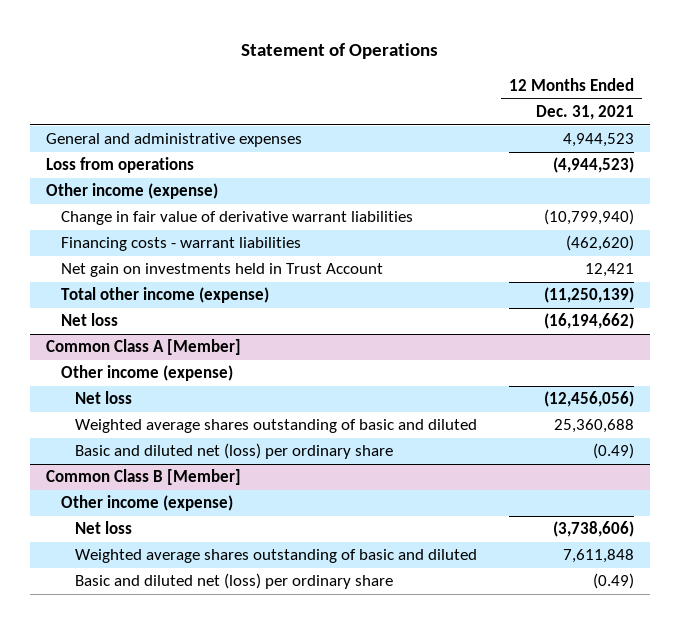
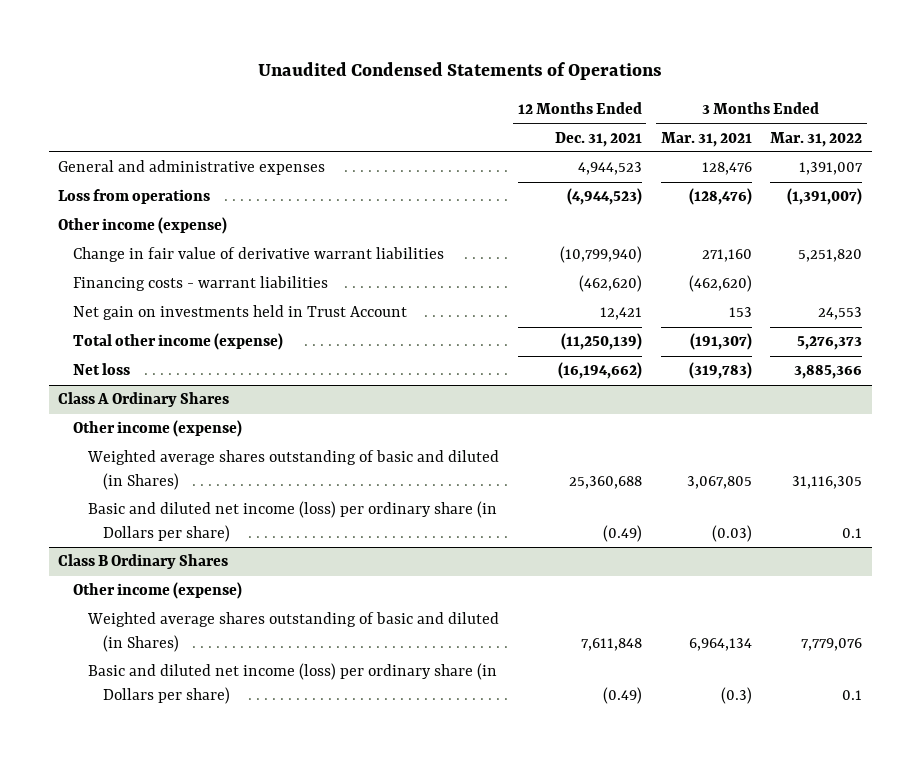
- Statement of Operations
+ Unaudited Condensed Statements of Operations
- | 12 Months Ended Dec. 31, 2021
+ | 12 Months Ended Dec. 31, 2021 | 3 Months Ended Mar. 31, 2021 | 3 Months Ended Mar. 31, 2022
- Common Class A [Member]
+ Class A Ordinary Shares
- Net loss | (12,456,056)
- Weighted average shares outstanding of basic and diluted | 25,360,688
- Basic and diluted net (loss) per ordinary share | (0.49)
- Common Class B [Member]
+ Weighted average shares outstanding of basic and diluted (in Shares) | 25,360,688 | 3,067,805 | 31,116,305
+ Basic and diluted net income (loss) per ordinary share (in Dollars per share) | (0.49) | (0.03) | 0.1
+ Class B Ordinary Shares
- Net loss | (3,738,606)
- Weighted average shares outstanding of basic and diluted | 7,611,848
- Basic and diluted net (loss) per ordinary share | (0.49)
+ Weighted average shares outstanding of basic and diluted (in Shares) | 7,611,848 | 6,964,134 | 7,779,076
+ Basic and diluted net income (loss) per ordinary share (in Dollars per share) | (0.49) | (0.3) | 0.1

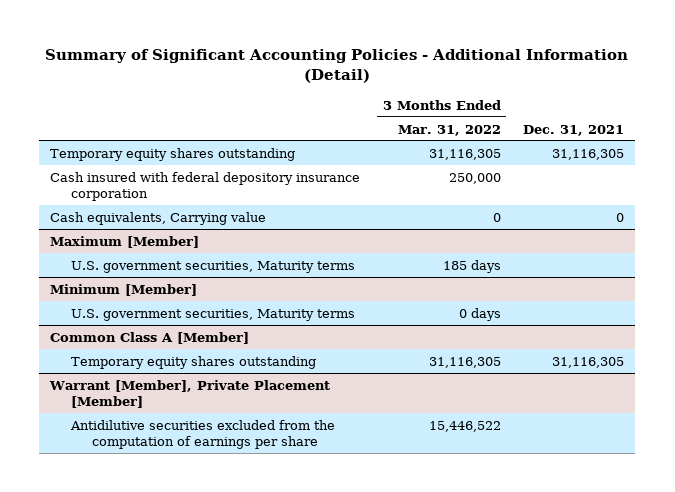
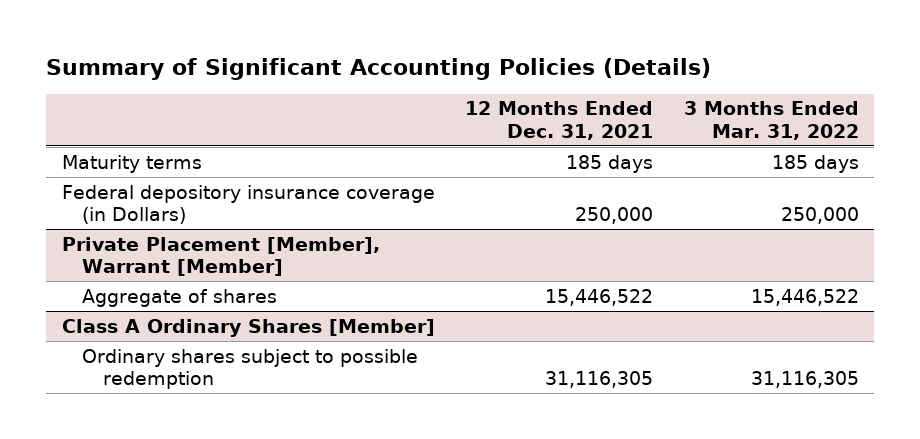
- Summary of Significant Accounting Policies - Additional Information (Detail)
+ Summary of Significant Accounting Policies (Details)
- | 3 Months Ended Mar. 31, 2022 | Dec. 31, 2021
+ | 12 Months Ended Dec. 31, 2021 | 3 Months Ended Mar. 31, 2022
- Temporary equity shares outstanding | 31,116,305 | 31,116,305
- Cash insured with federal depository insurance corporation | 250,000 |
- Cash equivalents, Carrying value | 0 | 0
- Maximum [Member]
- U.S. government securities, Maturity terms | 185 days |
- Minimum [Member]
- U.S. government securities, Maturity terms | 0 days |
- Common Class A [Member]
- Temporary equity shares outstanding | 31,116,305 | 31,116,305
- Warrant [Member], Private Placement [Member]
- Antidilutive securities excluded from the computation of earnings per share | 15,446,522 |
+ Maturity terms | 185 days | 185 days
+ Federal depository insurance coverage (in Dollars) | 250,000 | 250,000
+ Private Placement [Member], Warrant [Member]
+ Aggregate of shares | 15,446,522 | 15,446,522
+ Class A Ordinary Shares [Member]
+ Ordinary shares subject to possible redemption | 31,116,305 | 31,116,305

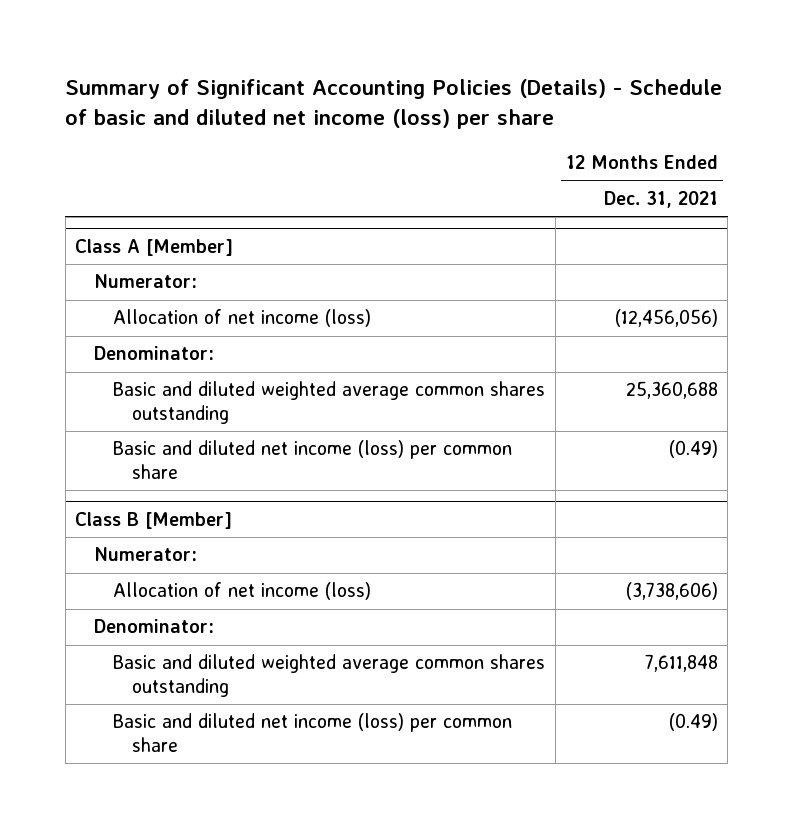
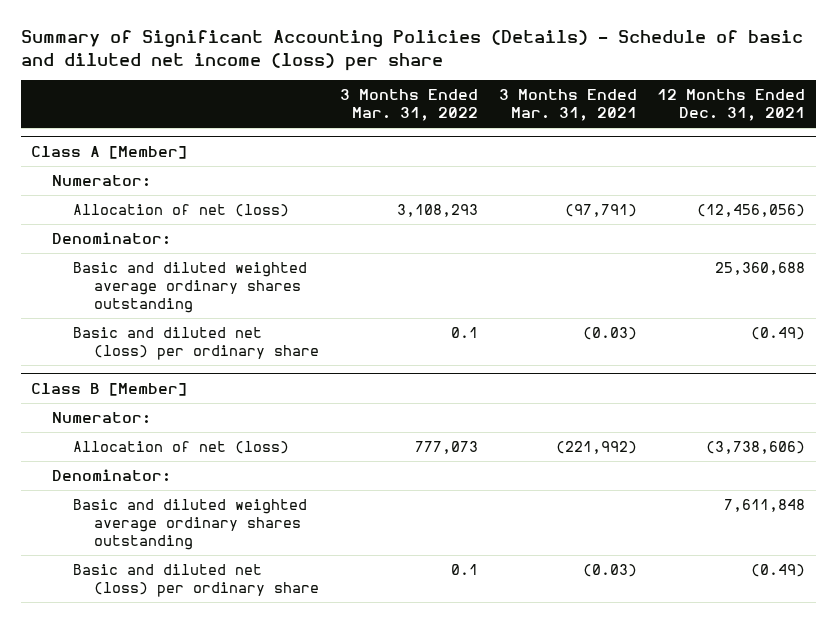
- | 12 Months Ended Dec. 31, 2021
+ | 3 Months Ended Mar. 31, 2022 | 3 Months Ended Mar. 31, 2021 | 12 Months Ended Dec. 31, 2021
@ Class A [Member]
- Allocation of net income (loss) | (12,456,056)
+ Allocation of net (loss) | 3,108,293 | (97,791) | (12,456,056)
- Basic and diluted weighted average common shares outstanding | 25,360,688
- Basic and diluted net income (loss) per common share | (0.49)
+ Basic and diluted weighted average ordinary shares outstanding | | | 25,360,688
+ Basic and diluted net (loss) per ordinary share | 0.1 | (0.03) | (0.49)
@ Class B [Member]
- Allocation of net income (loss) | (3,738,606)
+ Allocation of net (loss) | 777,073 | (221,992) | (3,738,606)
- Basic and diluted weighted average common shares outstanding | 7,611,848
- Basic and diluted net income (loss) per common share | (0.49)
+ Basic and diluted weighted average ordinary shares outstanding | | | 7,611,848
+ Basic and diluted net (loss) per ordinary share | 0.1 | (0.03) | (0.49)

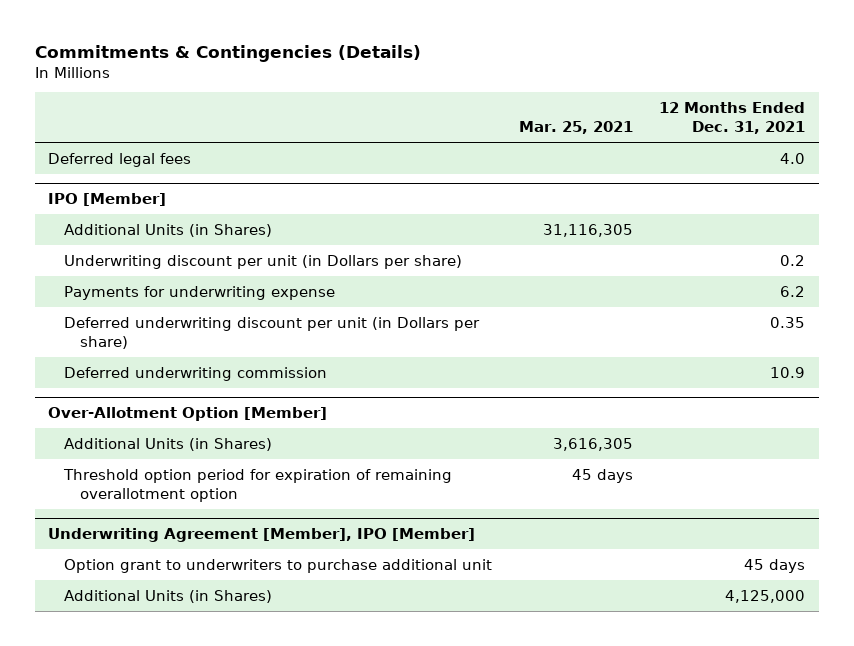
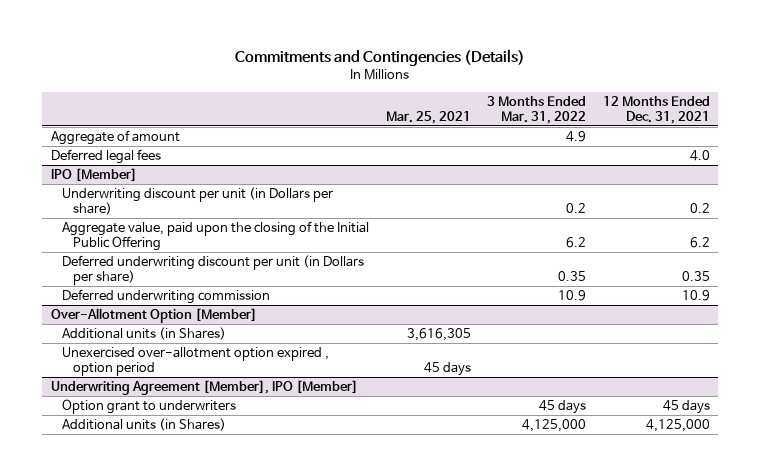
- Commitments & Contingencies (Details)
+ Commitments and Contingencies (Details)
- | Mar. 25, 2021 | 12 Months Ended Dec. 31, 2021
+ | Mar. 25, 2021 | 3 Months Ended Mar. 31, 2022 | 12 Months Ended Dec. 31, 2021
+ Aggregate of amount | | 4.9 |
@ IPO [Member]
- Additional Units (in Shares) | 31,116,305 |
- Payments for underwriting expense | | 6.2
+ Aggregate value, paid upon the closing of the Initial Public Offering | | 6.2 | 6.2
@ Over-Allotment Option [Member]
- Additional Units (in Shares) | 3,616,305 |
- Threshold option period for expiration of remaining overallotment option | 45 days |
+ Additional units (in Shares) | 3,616,305 | |
+ Unexercised over-allotment option expired , option period | 45 days | |
@ Underwriting Agreement [Member], IPO [Member]
- Option grant to underwriters to purchase additional unit | | 45 days
- Additional Units (in Shares) | | 4,125,000
+ Option grant to underwriters | | 45 days | 45 days
+ Additional units (in Shares) | | 4,125,000 | 4,125,000

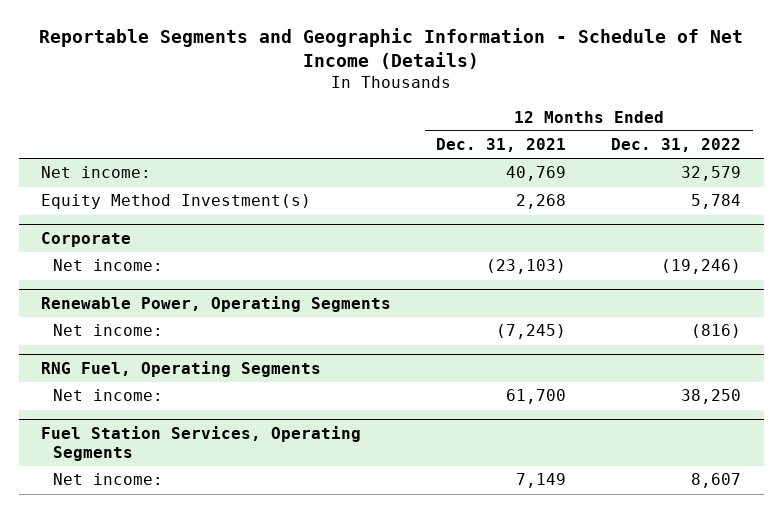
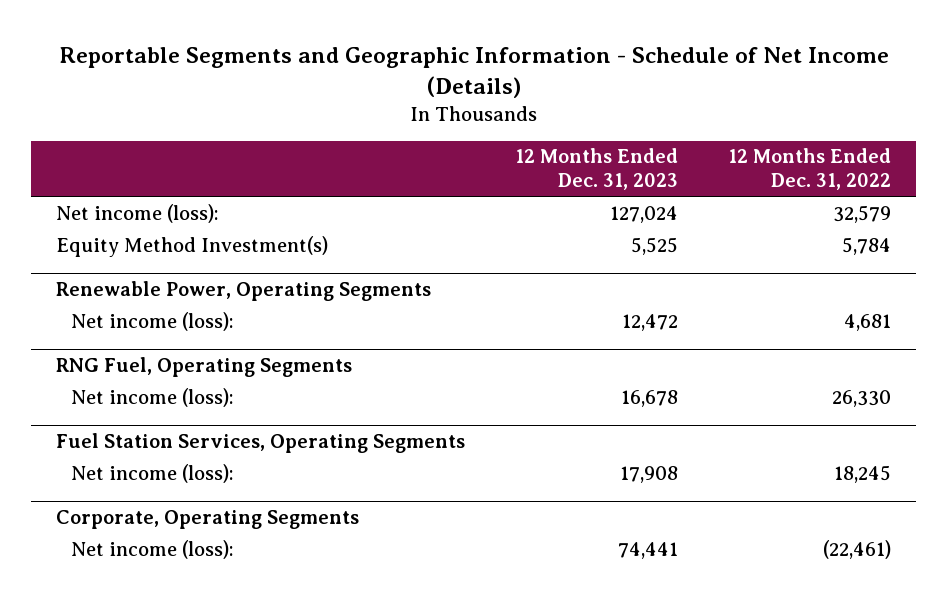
- | 12 Months Ended Dec. 31, 2021 | 12 Months Ended Dec. 31, 2022
+ | 12 Months Ended Dec. 31, 2023 | 12 Months Ended Dec. 31, 2022
- Net income: | 40,769 | 32,579
+ Net income (loss): | 127,024 | 32,579
- Corporate
- Net income: | (23,103) | (19,246)
@ Renewable Power, Operating Segments
- Net income: | (7,245) | (816)
+ Net income (loss): | 12,472 | 4,681
@ RNG Fuel, Operating Segments
- Net income: | 61,700 | 38,250
+ Net income (loss): | 16,678 | 26,330
@ Fuel Station Services, Operating Segments
- Net income: | 7,149 | 8,607
+ Net income (loss): | 17,908 | 18,245
+ Corporate, Operating Segments
+ Net income (loss): | 74,441 | (22,461)

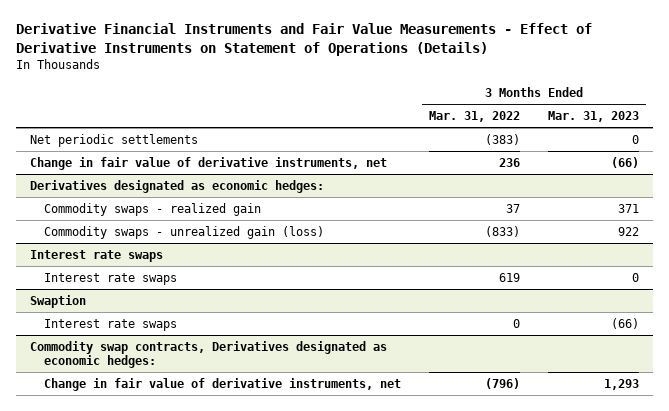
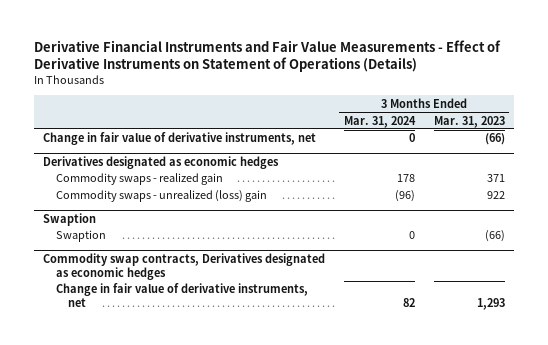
- | 3 Months Ended Mar. 31, 2022 | 3 Months Ended Mar. 31, 2023
+ | 3 Months Ended Mar. 31, 2024 | 3 Months Ended Mar. 31, 2023
- Net periodic settlements | (383) | 0
- Derivatives designated as economic hedges:
+ Derivatives designated as economic hedges
- Commodity swaps - unrealized gain (loss) | (833) | 922
- Interest rate swaps
- Interest rate swaps | 619 | 0
+ Commodity swaps - unrealized (loss) gain | (96) | 922
@ Swaption
- Interest rate swaps | 0 | (66)
- Commodity swap contracts, Derivatives designated as economic hedges:
@ Swaption
+ Swaption | 0 | (66)
+ Commodity swap contracts, Derivatives designated as economic hedges

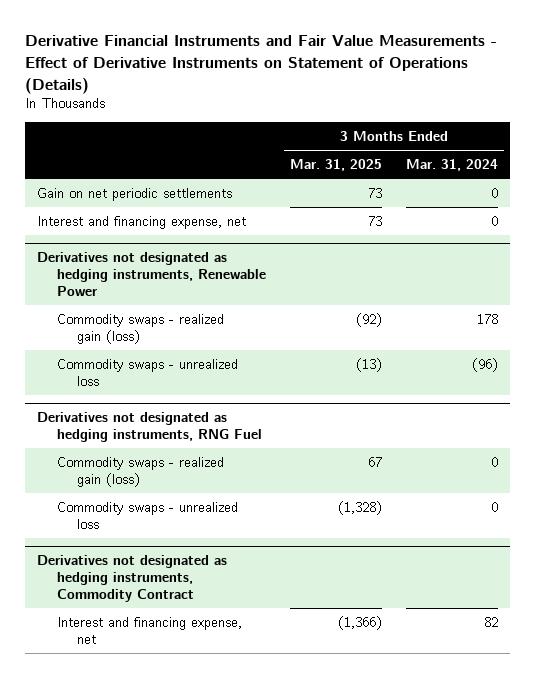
- | 3 Months Ended Mar. 31, 2024 | 3 Months Ended Mar. 31, 2023
+ | 3 Months Ended Mar. 31, 2025 | 3 Months Ended Mar. 31, 2024
- Change in fair value of derivative instruments, net | 0 | (66)
- Derivatives designated as economic hedges
- Commodity swaps - realized gain | 178 | 371
- Commodity swaps - unrealized (loss) gain | (96) | 922
- Swaption
- Swaption | 0 | (66)
- Commodity swap contracts, Derivatives designated as economic hedges
- Change in fair value of derivative instruments, net | 82 | 1,293
+ Gain on net periodic settlements | 73 | 0
+ Interest and financing expense, net | 73 | 0
+ Derivatives not designated as hedging instruments, Renewable Power
+ Commodity swaps - realized gain (loss) | (92) | 178
+ Commodity swaps - unrealized loss | (13) | (96)
+ Derivatives not designated as hedging instruments, RNG Fuel
+ Commodity swaps - realized gain (loss) | 67 | 0
+ Commodity swaps - unrealized loss | (1,328) | 0
+ Derivatives not designated as hedging instruments, Commodity Contract
+ Interest and financing expense, net | (1,366) | 82

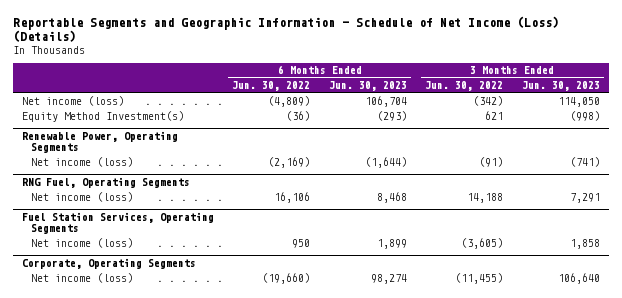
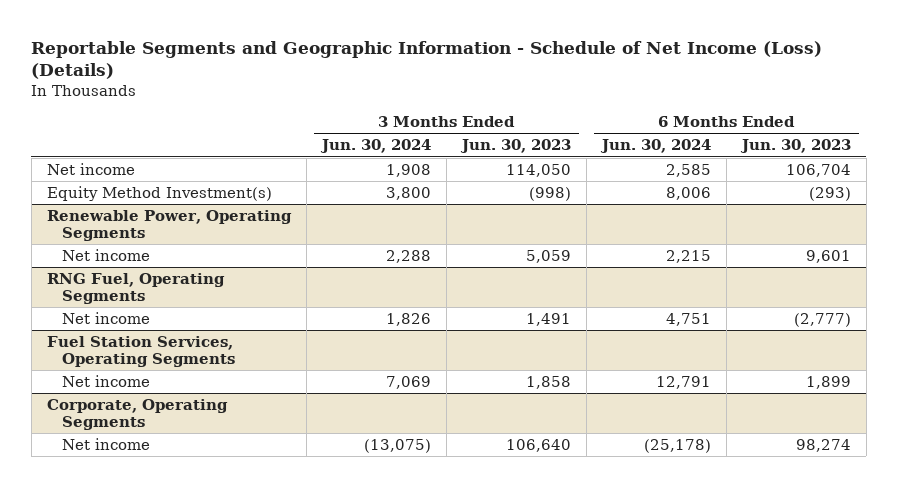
- | 6 Months Ended Jun. 30, 2022 | 6 Months Ended Jun. 30, 2023 | 3 Months Ended Jun. 30, 2022 | 3 Months Ended Jun. 30, 2023
+ | 3 Months Ended Jun. 30, 2024 | 3 Months Ended Jun. 30, 2023 | 6 Months Ended Jun. 30, 2024 | 6 Months Ended Jun. 30, 2023
- Net income (loss) | (4,809) | 106,704 | (342) | 114,050
+ Net income | 1,908 | 114,050 | 2,585 | 106,704
@ Renewable Power, Operating Segments
- Net income (loss) | (2,169) | (1,644) | (91) | (741)
+ Net income | 2,288 | 5,059 | 2,215 | 9,601
@ RNG Fuel, Operating Segments
- Net income (loss) | 16,106 | 8,468 | 14,188 | 7,291
+ Net income | 1,826 | 1,491 | 4,751 | (2,777)
@ Fuel Station Services, Operating Segments
- Net income (loss) | 950 | 1,899 | (3,605) | 1,858
+ Net income | 7,069 | 1,858 | 12,791 | 1,899
@ Corporate, Operating Segments
- Net income (loss) | (19,660) | 98,274 | (11,455) | 106,640
+ Net income | (13,075) | 106,640 | (25,178) | 98,274

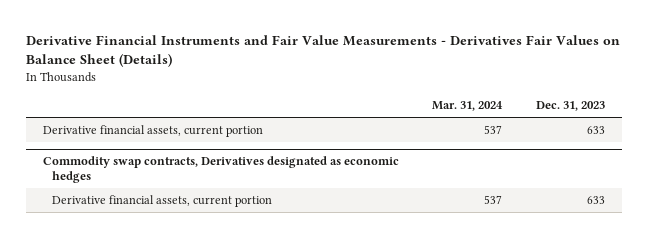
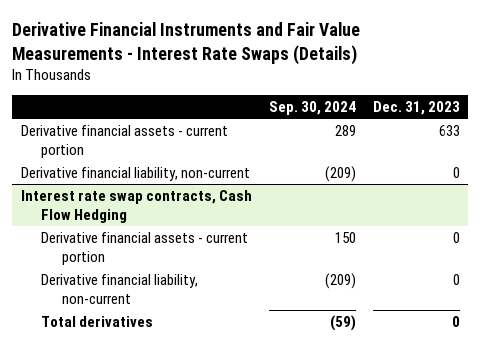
- Derivative Financial Instruments and Fair Value Measurements - Derivatives Fair Values on Balance Sheet (Details)
+ Derivative Financial Instruments and Fair Value Measurements - Interest Rate Swaps (Details)
- | Mar. 31, 2024 | Dec. 31, 2023
+ | Sep. 30, 2024 | Dec. 31, 2023
- Derivative financial assets, current portion | 537 | 633
- Commodity swap contracts, Derivatives designated as economic hedges
- Derivative financial assets, current portion | 537 | 633
+ Derivative financial assets - current portion | 289 | 633
+ Derivative financial liability, non-current | (209) | 0
+ Interest rate swap contracts, Cash Flow Hedging
+ Derivative financial assets - current portion | 150 | 0
+ Derivative financial liability, non-current | (209) | 0
+ Total derivatives | (59) | 0

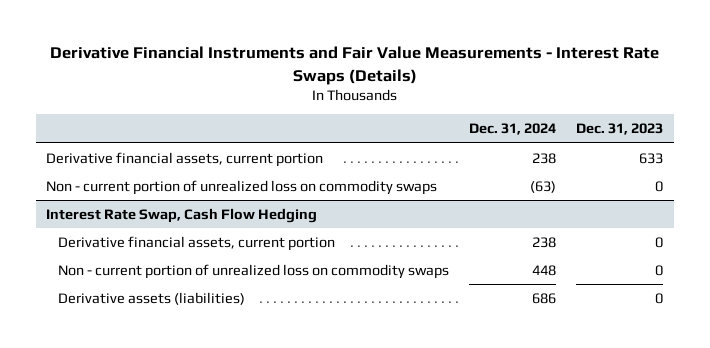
- | Sep. 30, 2024 | Dec. 31, 2023
+ | Dec. 31, 2024 | Dec. 31, 2023
- Derivative financial assets - current portion | 289 | 633
- Derivative financial liability, non-current | (209) | 0
- Interest rate swap contracts, Cash Flow Hedging
- Derivative financial assets - current portion | 150 | 0
- Derivative financial liability, non-current | (209) | 0
- Total derivatives | (59) | 0
+ Derivative financial assets, current portion | 238 | 633
+ Non - current portion of unrealized loss on commodity swaps | (63) | 0
+ Interest Rate Swap, Cash Flow Hedging
+ Derivative financial assets, current portion | 238 | 0
+ Non - current portion of unrealized loss on commodity swaps | 448 | 0
+ Derivative assets (liabilities) | 686 | 0

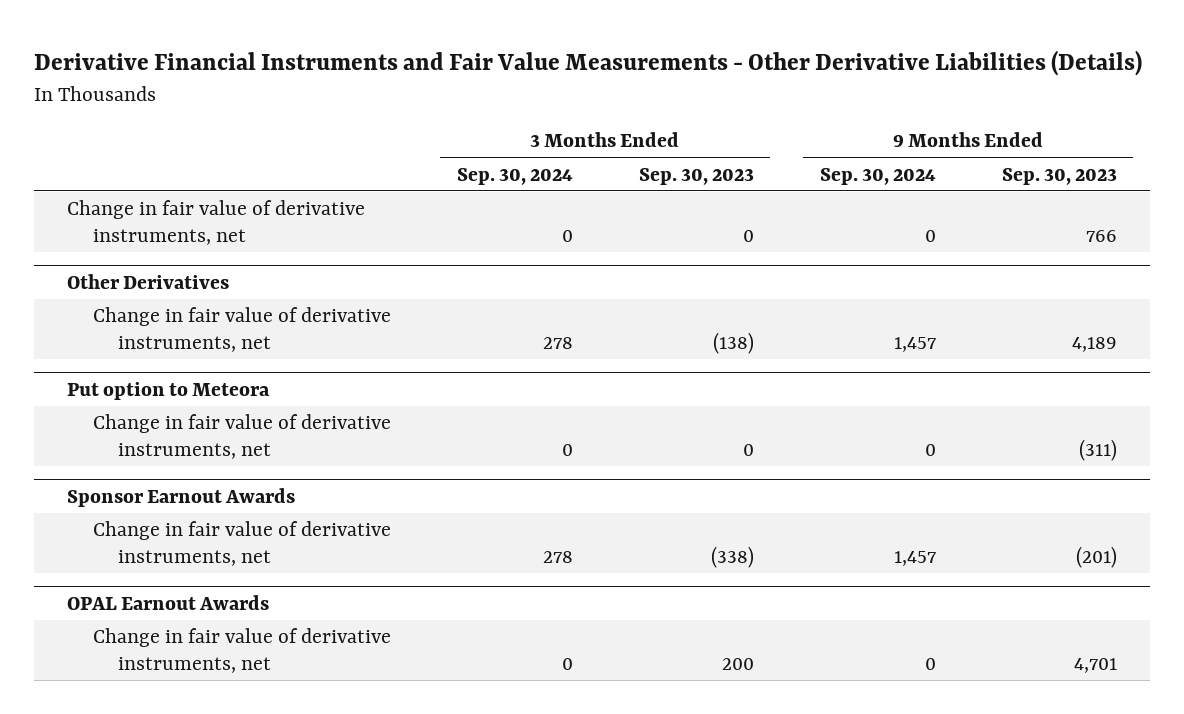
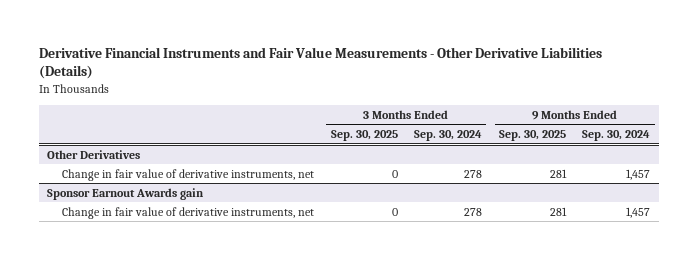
- | 3 Months Ended Sep. 30, 2024 | 3 Months Ended Sep. 30, 2023 | 9 Months Ended Sep. 30, 2024 | 9 Months Ended Sep. 30, 2023
+ | 3 Months Ended Sep. 30, 2025 | 3 Months Ended Sep. 30, 2024 | 9 Months Ended Sep. 30, 2025 | 9 Months Ended Sep. 30, 2024
- Change in fair value of derivative instruments, net | 0 | 0 | 0 | 766
- Put option to Meteora
- Change in fair value of derivative instruments, net | 0 | 0 | 0 | (311)
- Sponsor Earnout Awards
+ Sponsor Earnout Awards gain
- OPAL Earnout Awards
- Change in fair value of derivative instruments, net | 0 | 200 | 0 | 4,701

